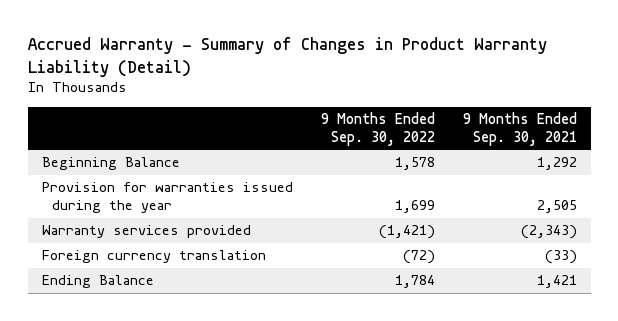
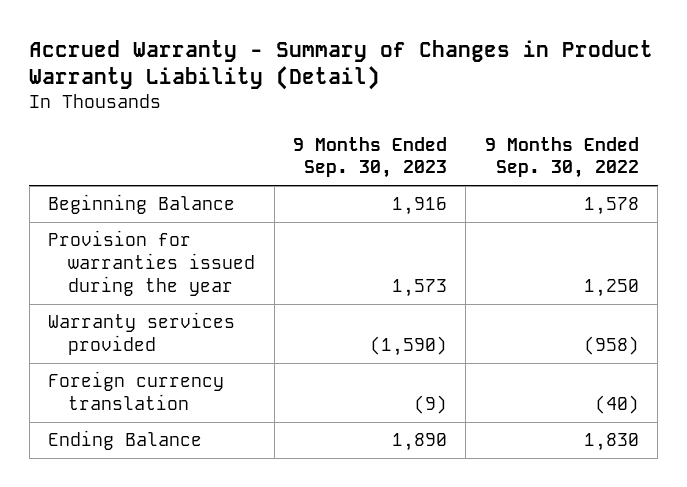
- | 9 Months Ended Sep. 30, 2022 | 9 Months Ended Sep. 30, 2021
+ | 9 Months Ended Sep. 30, 2023 | 9 Months Ended Sep. 30, 2022
- Provision for warranties issued during the year | 1,699 | 2,505
- Warranty services provided | (1,421) | (2,343)
- Foreign currency translation | (72) | (33)
- Ending Balance | 1,784 | 1,421
+ Provision for warranties issued during the year | 1,573 | 1,250
+ Warranty services provided | (1,590) | (958)
+ Foreign currency translation | (9) | (40)
+ Ending Balance | 1,890 | 1,830

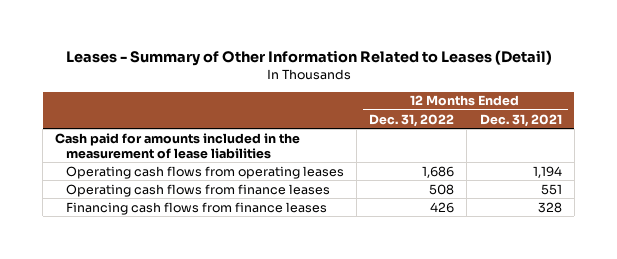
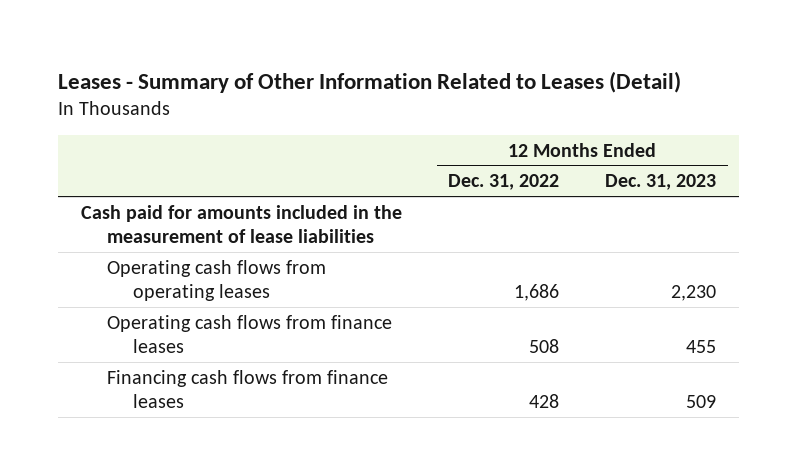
- | 12 Months Ended Dec. 31, 2022 | 12 Months Ended Dec. 31, 2021
+ | 12 Months Ended Dec. 31, 2022 | 12 Months Ended Dec. 31, 2023
- Financing cash flows from finance leases | 426 | 328
+ Financing cash flows from finance leases | 428 | 509

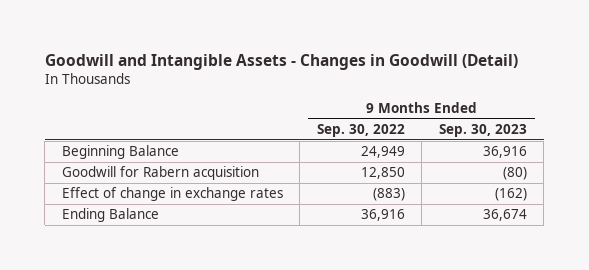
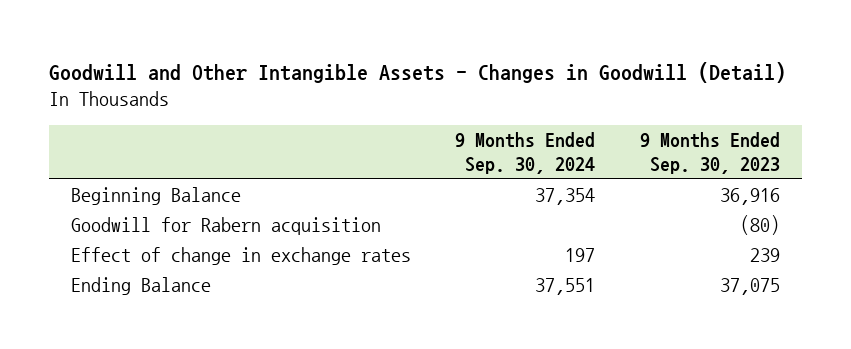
- Goodwill and Intangible Assets - Changes in Goodwill (Detail)
+ Goodwill and Other Intangible Assets - Changes in Goodwill (Detail)
- | 9 Months Ended Sep. 30, 2022 | 9 Months Ended Sep. 30, 2023
+ | 9 Months Ended Sep. 30, 2024 | 9 Months Ended Sep. 30, 2023
- Effect of change in exchange rates | (883) | (162)
- Ending Balance | 36,916 | 36,674
+ Effect of change in exchange rates | 197 | 239
+ Ending Balance | 37,551 | 37,075

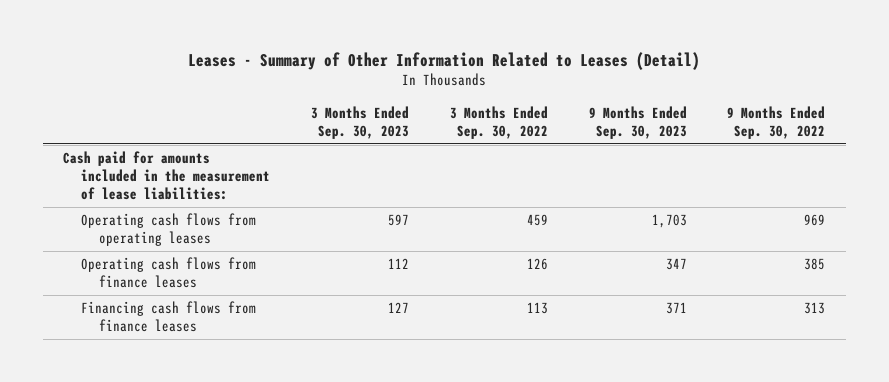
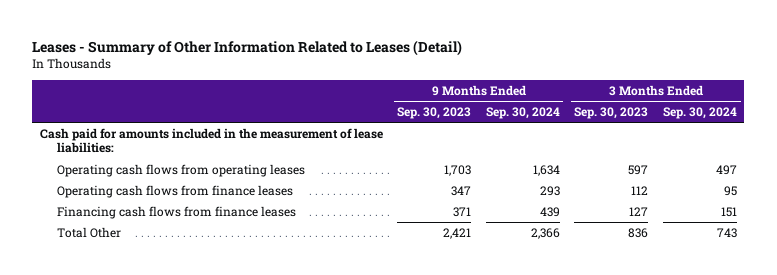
- | 3 Months Ended Sep. 30, 2023 | 3 Months Ended Sep. 30, 2022 | 9 Months Ended Sep. 30, 2023 | 9 Months Ended Sep. 30, 2022
+ | 9 Months Ended Sep. 30, 2023 | 9 Months Ended Sep. 30, 2024 | 3 Months Ended Sep. 30, 2023 | 3 Months Ended Sep. 30, 2024
+ Total Other | 2,421 | 2,366 | 836 | 743

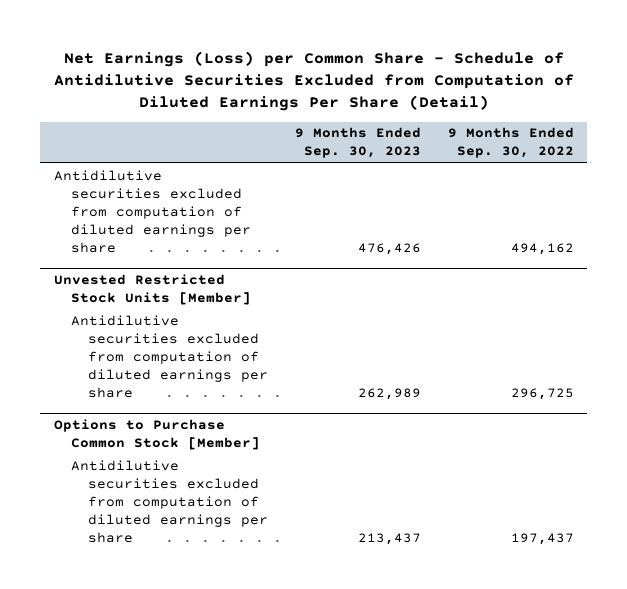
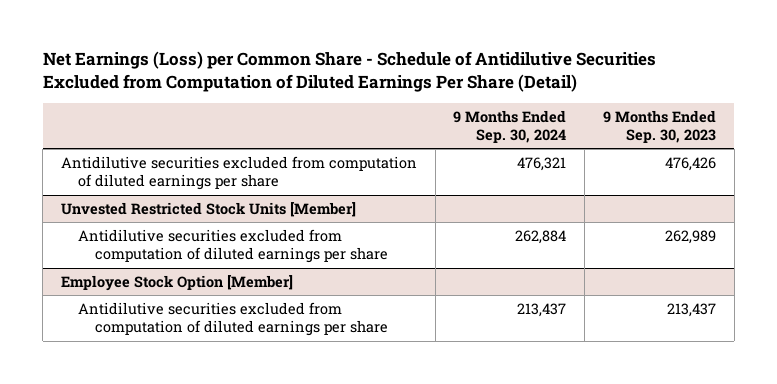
- | 9 Months Ended Sep. 30, 2023 | 9 Months Ended Sep. 30, 2022
+ | 9 Months Ended Sep. 30, 2024 | 9 Months Ended Sep. 30, 2023
- Options to Purchase Common Stock [Member]
+ Employee Stock Option [Member]

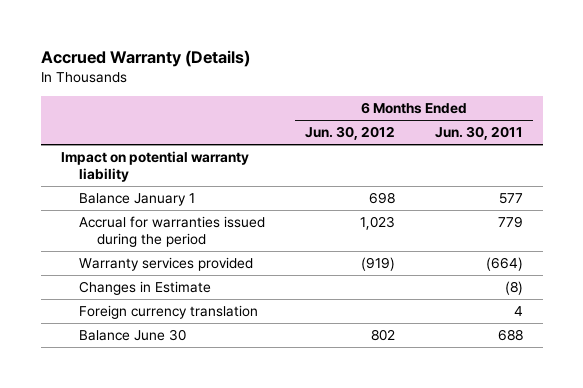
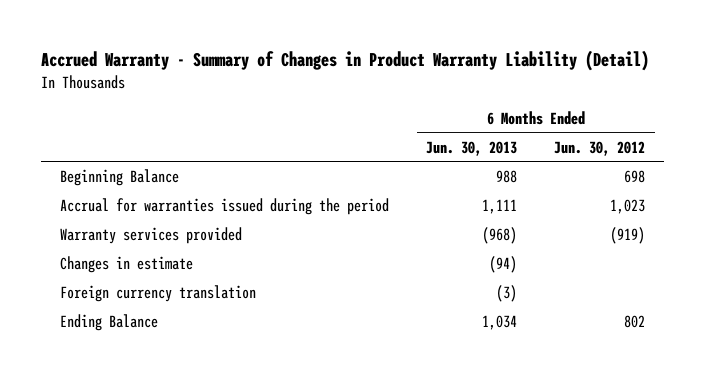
- Accrued Warranty (Details)
+ Accrued Warranty - Summary of Changes in Product Warranty Liability (Detail)
- | 6 Months Ended Jun. 30, 2012 | 6 Months Ended Jun. 30, 2011
+ | 6 Months Ended Jun. 30, 2013 | 6 Months Ended Jun. 30, 2012
- Impact on potential warranty liability
- Balance January 1 | 698 | 577
+ Beginning Balance | 988 | 698
- Changes in Estimate | | (8)
+ Changes in estimate | (94) |
- Balance June 30 | 802 | 688
+ Ending Balance | 1,034 | 802

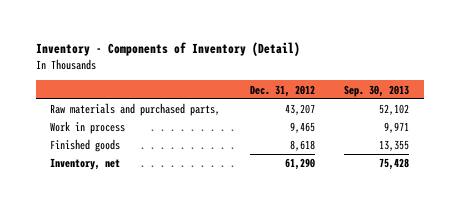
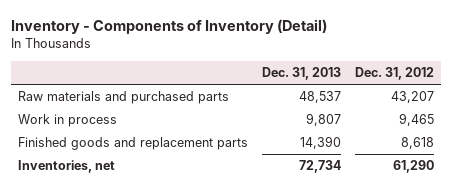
- | Dec. 31, 2012 | Sep. 30, 2013
+ | Dec. 31, 2013 | Dec. 31, 2012
- Raw materials and purchased parts, | 43,207 | 52,102
+ Raw materials and purchased parts | 48,537 | 43,207
- Finished goods | 8,618 | 13,355
- Inventory, net | 61,290 | 75,428
+ Finished goods and replacement parts | 14,390 | 8,618
+ Inventories, net | 72,734 | 61,290

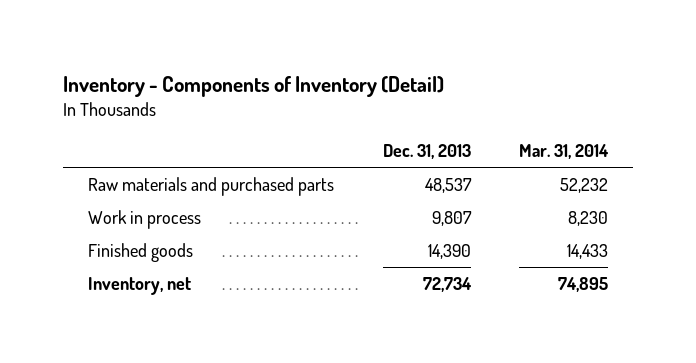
- | Dec. 31, 2013 | Dec. 31, 2012
+ | Dec. 31, 2013 | Mar. 31, 2014
- Finished goods and replacement parts | 14,390 | 8,618
- Inventories, net | 72,734 | 61,290
+ Finished goods | 14,390 | 14,433
+ Inventory, net | 72,734 | 74,895

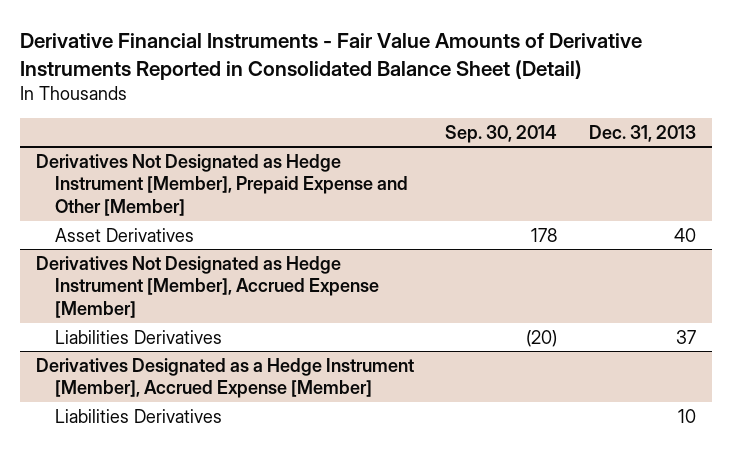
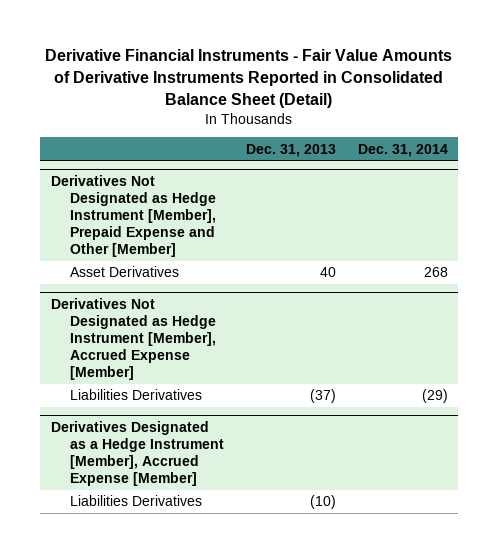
- | Sep. 30, 2014 | Dec. 31, 2013
+ | Dec. 31, 2013 | Dec. 31, 2014
@ Derivatives Not Designated as Hedge Instrument [Member], Accrued Expense [Member]
- Liabilities Derivatives | (20) | 37
+ Liabilities Derivatives | (37) | (29)
@ Derivatives Designated as a Hedge Instrument [Member], Accrued Expense [Member]
- Liabilities Derivatives | | 10
+ Liabilities Derivatives | (10) |

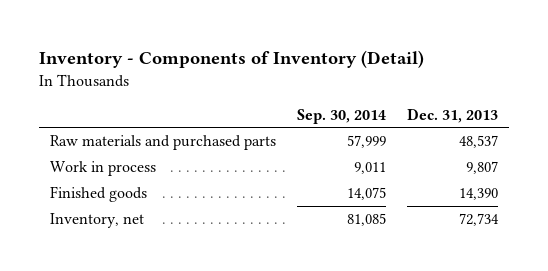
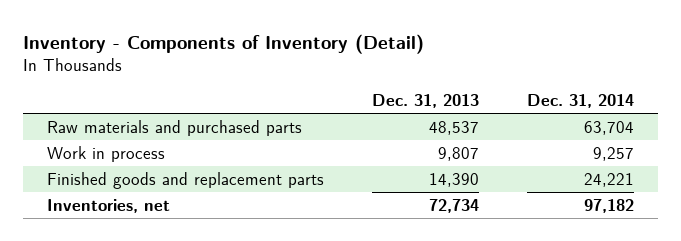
- | Sep. 30, 2014 | Dec. 31, 2013
+ | Dec. 31, 2013 | Dec. 31, 2014
- Finished goods | 14,075 | 14,390
- Inventory, net | 81,085 | 72,734
+ Finished goods and replacement parts | 14,390 | 24,221
+ Inventories, net | 72,734 | 97,182

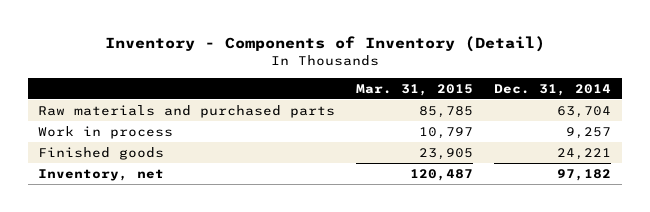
- | Dec. 31, 2013 | Dec. 31, 2014
+ | Mar. 31, 2015 | Dec. 31, 2014
- Finished goods and replacement parts | 14,390 | 24,221
- Inventories, net | 72,734 | 97,182
+ Finished goods | 23,905 | 24,221
+ Inventory, net | 120,487 | 97,182

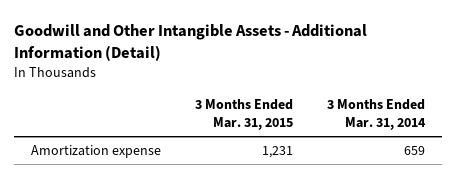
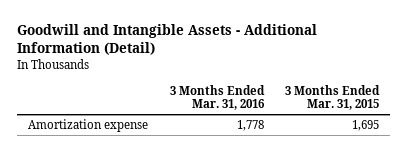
- Goodwill and Other Intangible Assets - Additional Information (Detail)
+ Goodwill and Intangible Assets - Additional Information (Detail)
- | 3 Months Ended Mar. 31, 2015 | 3 Months Ended Mar. 31, 2014
+ | 3 Months Ended Mar. 31, 2016 | 3 Months Ended Mar. 31, 2015
- Amortization expense | 1,231 | 659
+ Amortization expense | 1,778 | 1,695

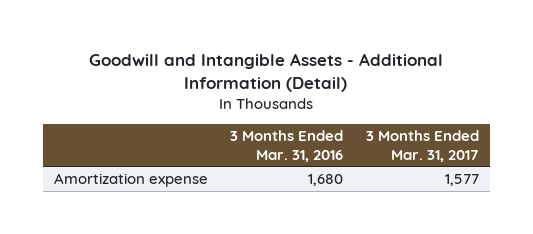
- | 3 Months Ended Mar. 31, 2016 | 3 Months Ended Mar. 31, 2015
+ | 3 Months Ended Mar. 31, 2016 | 3 Months Ended Mar. 31, 2017
- Amortization expense | 1,778 | 1,695
+ Amortization expense | 1,680 | 1,577

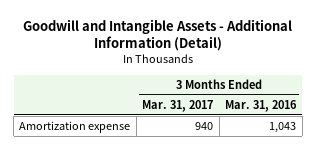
- | 3 Months Ended Mar. 31, 2016 | 3 Months Ended Mar. 31, 2017
+ | 3 Months Ended Mar. 31, 2017 | 3 Months Ended Mar. 31, 2016
- Amortization expense | 1,680 | 1,577
+ Amortization expense | 940 | 1,043

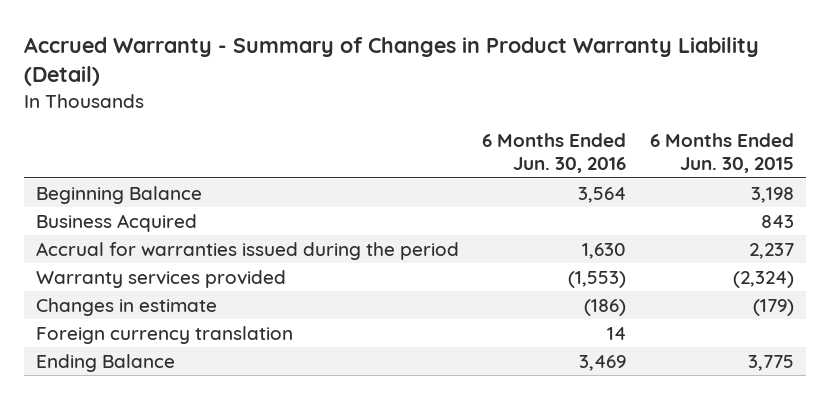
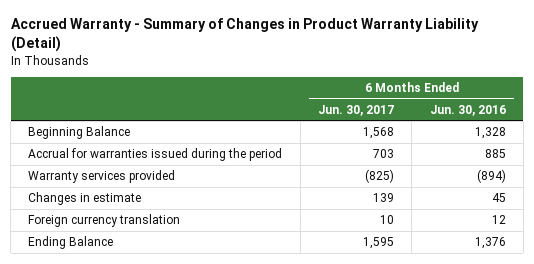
- | 6 Months Ended Jun. 30, 2016 | 6 Months Ended Jun. 30, 2015
+ | 6 Months Ended Jun. 30, 2017 | 6 Months Ended Jun. 30, 2016
- Beginning Balance | 3,564 | 3,198
- Business Acquired | | 843
- Accrual for warranties issued during the period | 1,630 | 2,237
- Warranty services provided | (1,553) | (2,324)
- Changes in estimate | (186) | (179)
- Foreign currency translation | 14 |
- Ending Balance | 3,469 | 3,775
+ Beginning Balance | 1,568 | 1,328
+ Accrual for warranties issued during the period | 703 | 885
+ Warranty services provided | (825) | (894)
+ Changes in estimate | 139 | 45
+ Foreign currency translation | 10 | 12
+ Ending Balance | 1,595 | 1,376

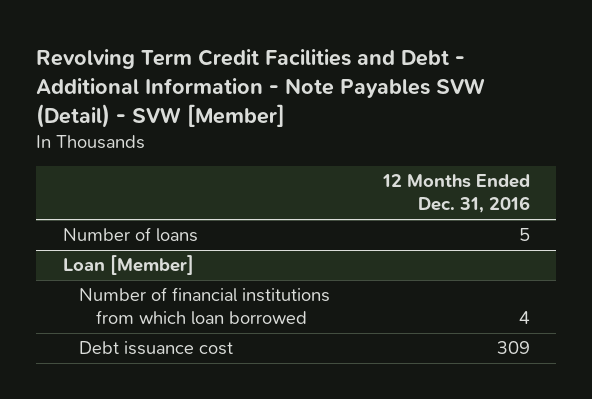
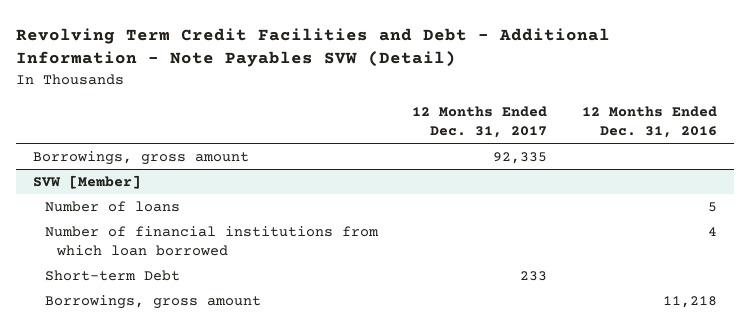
- Revolving Term Credit Facilities and Debt - Additional Information - Note Payables SVW (Detail) - SVW [Member]
+ Revolving Term Credit Facilities and Debt - Additional Information - Note Payables SVW (Detail)
- | 12 Months Ended Dec. 31, 2016
+ | 12 Months Ended Dec. 31, 2017 | 12 Months Ended Dec. 31, 2016
+ Borrowings, gross amount | 92,335 |
+ SVW [Member]
- Loan [Member]
- Debt issuance cost | 309
+ Short-term Debt | 233 |
+ Borrowings, gross amount | | 11,218

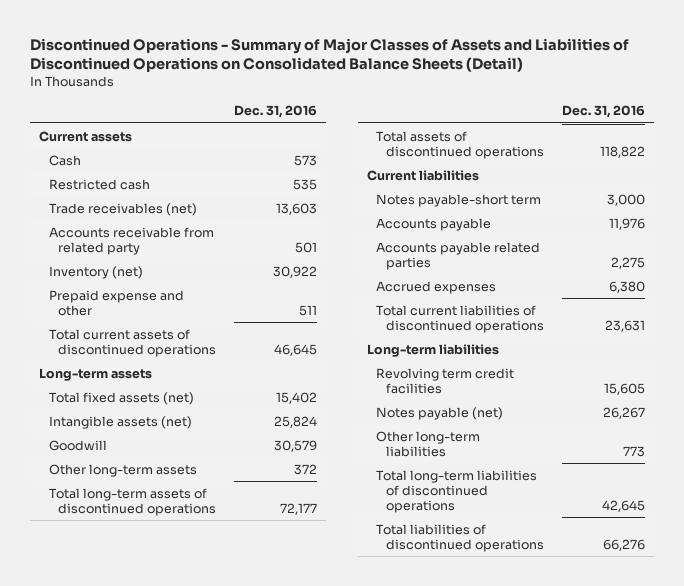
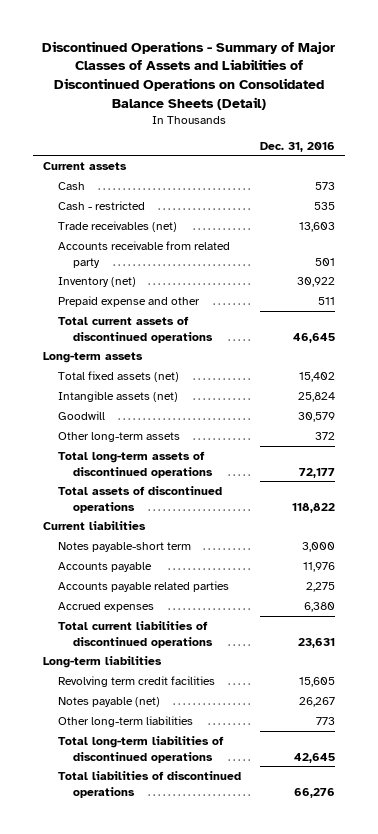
- Restricted cash | 535
+ Cash - restricted | 535

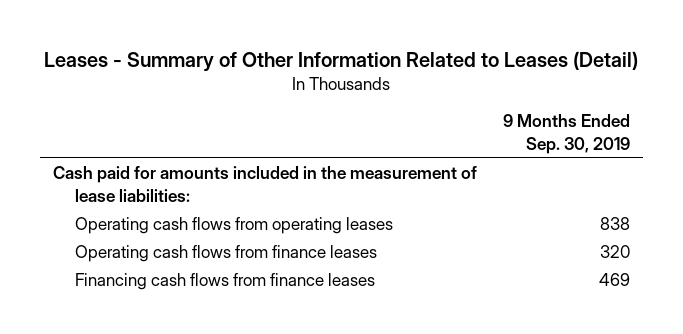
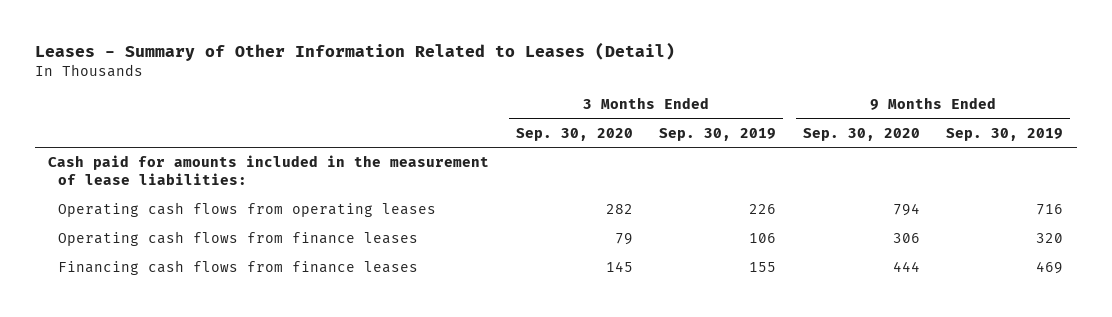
- | 9 Months Ended Sep. 30, 2019
+ | 3 Months Ended Sep. 30, 2020 | 3 Months Ended Sep. 30, 2019 | 9 Months Ended Sep. 30, 2020 | 9 Months Ended Sep. 30, 2019
- Operating cash flows from operating leases | 838
+ Operating cash flows from operating leases | 282 | 226 | 794 | 716

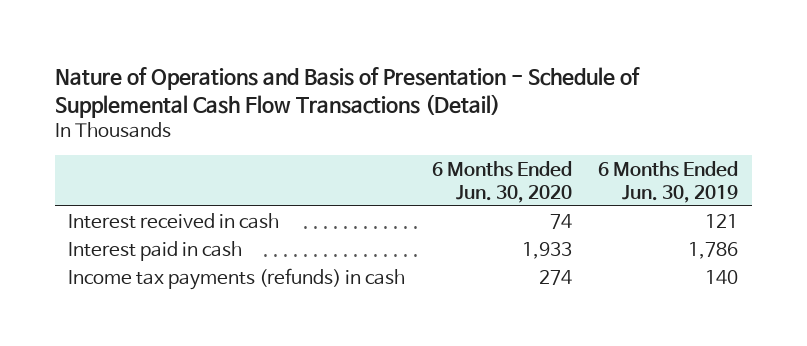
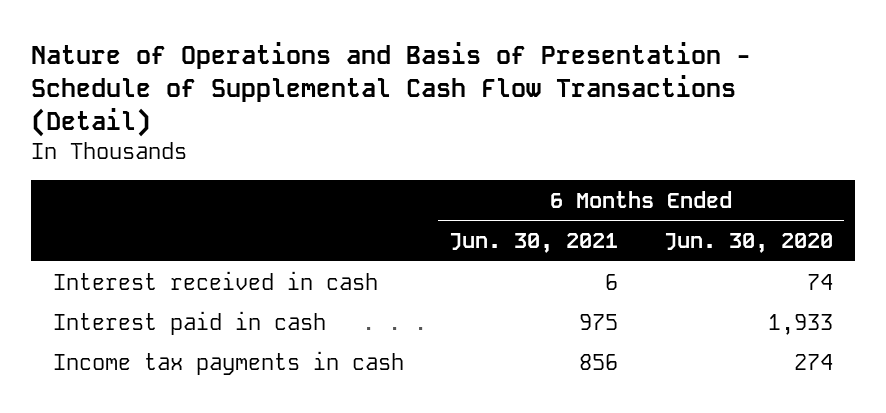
- | 6 Months Ended Jun. 30, 2020 | 6 Months Ended Jun. 30, 2019
+ | 6 Months Ended Jun. 30, 2021 | 6 Months Ended Jun. 30, 2020
- Income tax payments (refunds) in cash | 274 | 140
+ Income tax payments in cash | 856 | 274

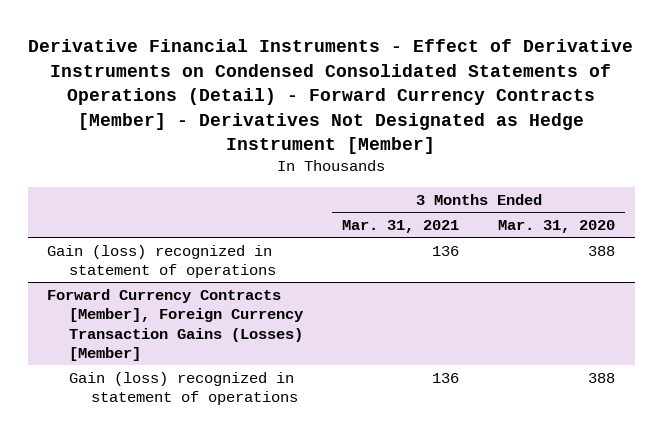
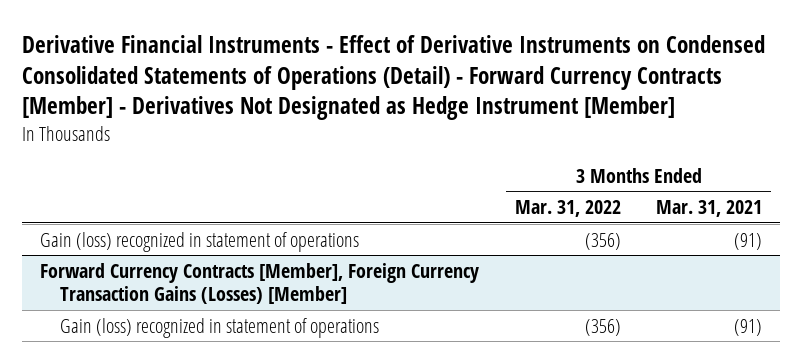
- | 3 Months Ended Mar. 31, 2021 | 3 Months Ended Mar. 31, 2020
+ | 3 Months Ended Mar. 31, 2022 | 3 Months Ended Mar. 31, 2021
- Gain (loss) recognized in statement of operations | 136 | 388
+ Gain (loss) recognized in statement of operations | (356) | (91)
@ Forward Currency Contracts [Member], Foreign Currency Transaction Gains (Losses) [Member]
- Gain (loss) recognized in statement of operations | 136 | 388
+ Gain (loss) recognized in statement of operations | (356) | (91)

